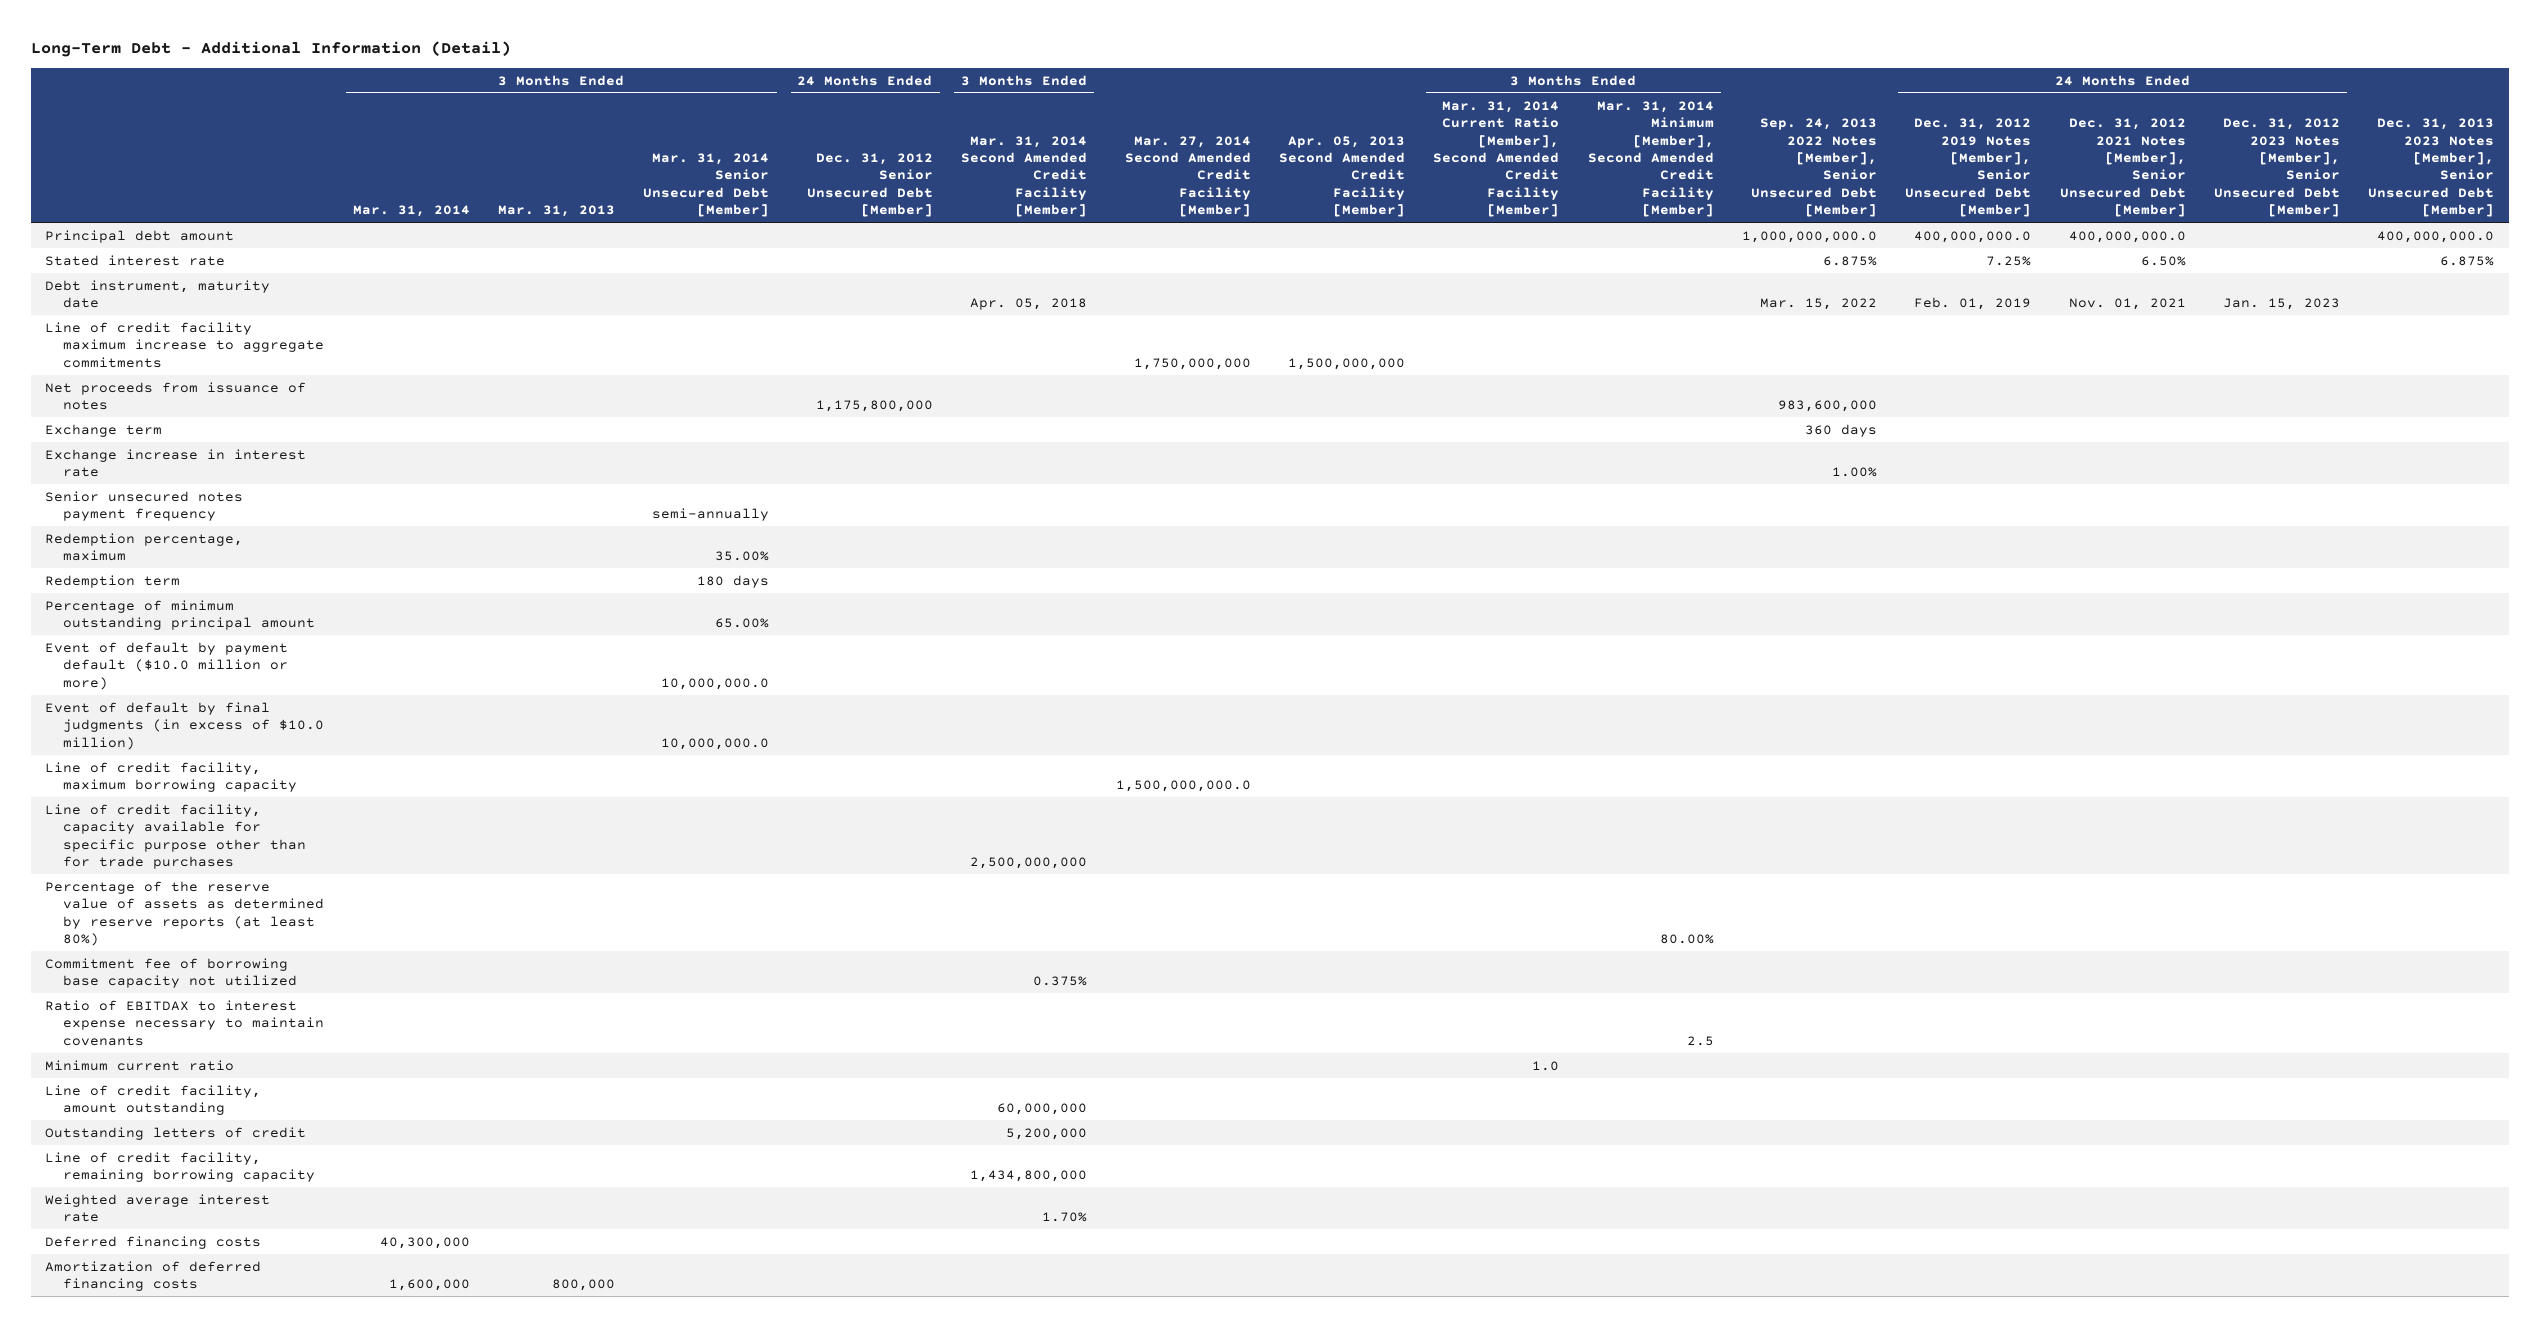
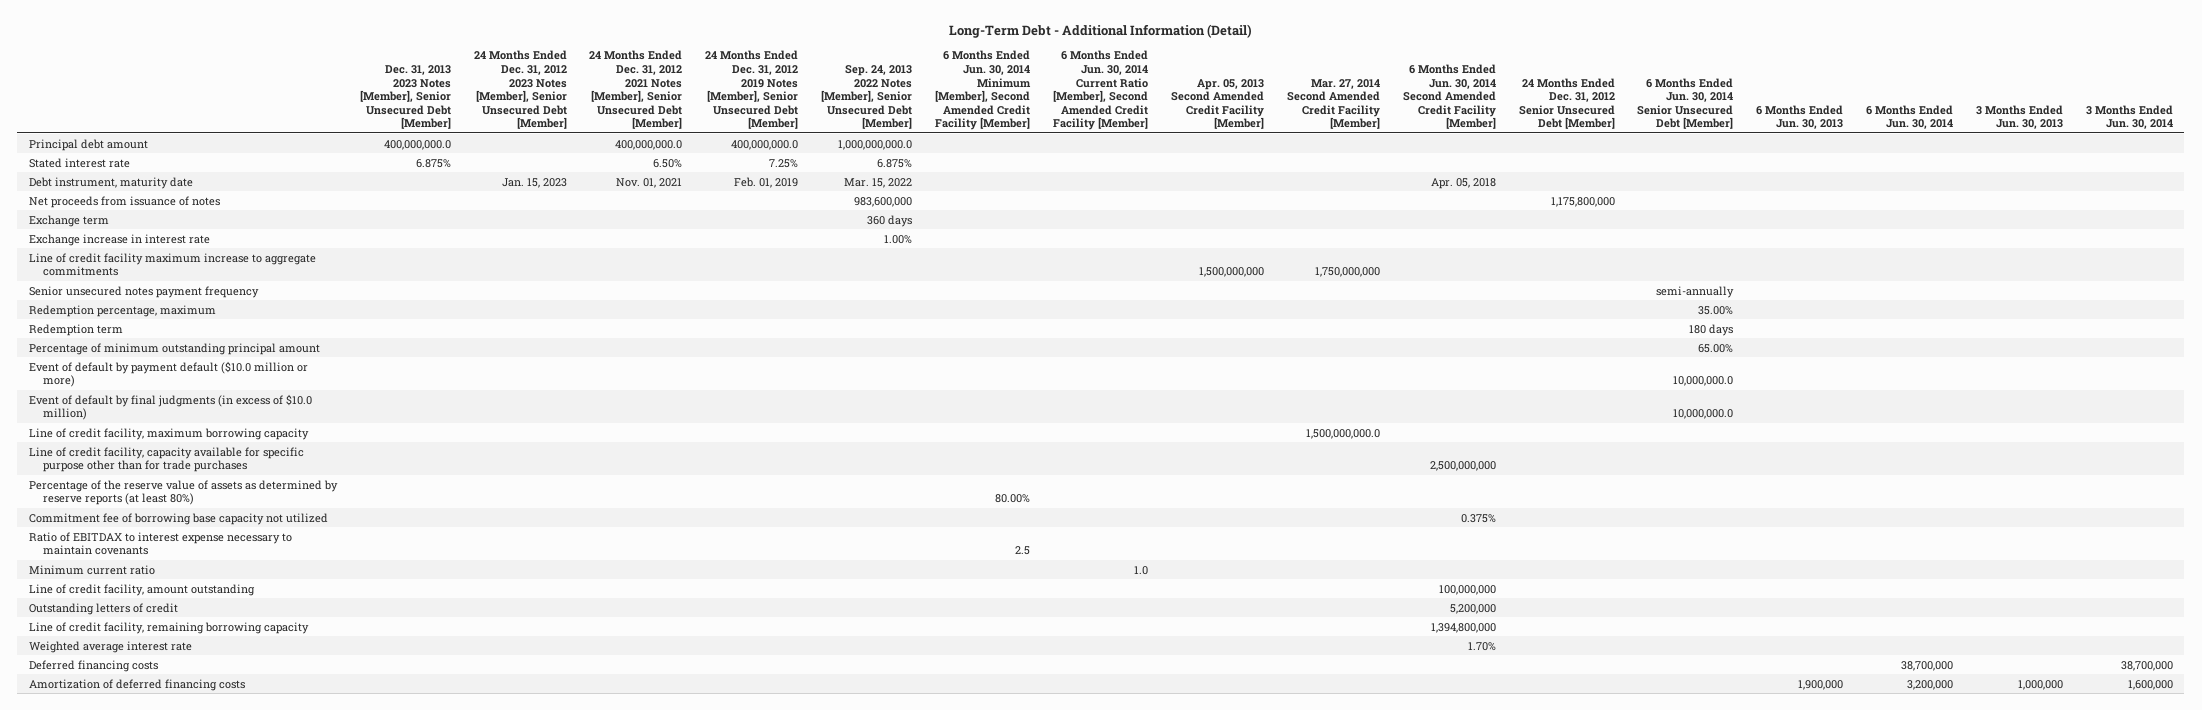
- | 3 Months Ended Mar. 31, 2014 | 3 Months Ended Mar. 31, 2013 | 3 Months Ended Mar. 31, 2014 Senior Unsecured Debt [Member] | 24 Months Ended Dec. 31, 2012 Senior Unsecured Debt [Member] | 3 Months Ended Mar. 31, 2014 Second Amended Credit Facility [Member] | Mar. 27, 2014 Second Amended Credit Facility [Member] | Apr. 05, 2013 Second Amended Credit Facility [Member] | 3 Months Ended Mar. 31, 2014 Current Ratio [Member], Second Amended Credit Facility [Member] | 3 Months Ended Mar. 31, 2014 Minimum [Member], Second Amended Credit Facility [Member] | Sep. 24, 2013 2022 Notes [Member], Senior Unsecured Debt [Member] | 24 Months Ended Dec. 31, 2012 2019 Notes [Member], Senior Unsecured Debt [Member] | 24 Months Ended Dec. 31, 2012 2021 Notes [Member], Senior Unsecured Debt [Member] | 24 Months Ended Dec. 31, 2012 2023 Notes [Member], Senior Unsecured Debt [Member] | Dec. 31, 2013 2023 Notes [Member], Senior Unsecured Debt [Member]
+ | Dec. 31, 2013 2023 Notes [Member], Senior Unsecured Debt [Member] | 24 Months Ended Dec. 31, 2012 2023 Notes [Member], Senior Unsecured Debt [Member] | 24 Months Ended Dec. 31, 2012 2021 Notes [Member], Senior Unsecured Debt [Member] | 24 Months Ended Dec. 31, 2012 2019 Notes [Member], Senior Unsecured Debt [Member] | Sep. 24, 2013 2022 Notes [Member], Senior Unsecured Debt [Member] | 6 Months Ended Jun. 30, 2014 Minimum [Member], Second Amended Credit Facility [Member] | 6 Months Ended Jun. 30, 2014 Current Ratio [Member], Second Amended Credit Facility [Member] | Apr. 05, 2013 Second Amended Credit Facility [Member] | Mar. 27, 2014 Second Amended Credit Facility [Member] | 6 Months Ended Jun. 30, 2014 Second Amended Credit Facility [Member] | 24 Months Ended Dec. 31, 2012 Senior Unsecured Debt [Member] | 6 Months Ended Jun. 30, 2014 Senior Unsecured Debt [Member] | 6 Months Ended Jun. 30, 2013 | 6 Months Ended Jun. 30, 2014 | 3 Months Ended Jun. 30, 2013 | 3 Months Ended Jun. 30, 2014
moved down: Line of credit facility maximum increase to aggregate commitments | | | | | | | | 1,500,000,000 | 1,750,000,000 | | | | | | |

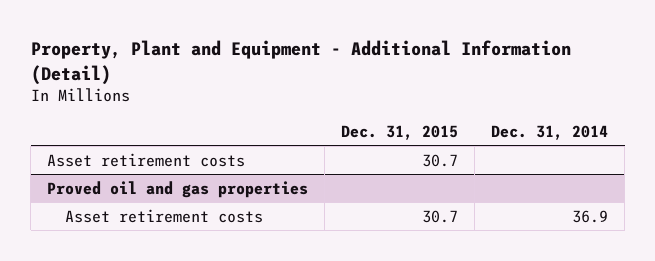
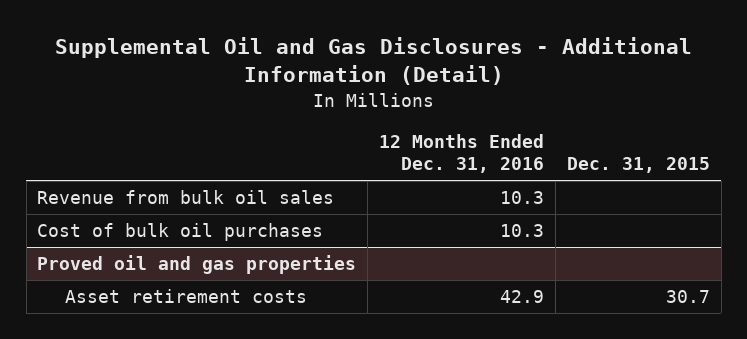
- Property, Plant and Equipment - Additional Information (Detail)
+ Supplemental Oil and Gas Disclosures - Additional Information (Detail)
- | Dec. 31, 2015 | Dec. 31, 2014
+ | 12 Months Ended Dec. 31, 2016 | Dec. 31, 2015
- Asset retirement costs | 30.7 |
+ Revenue from bulk oil sales | 10.3 |
+ Cost of bulk oil purchases | 10.3 |

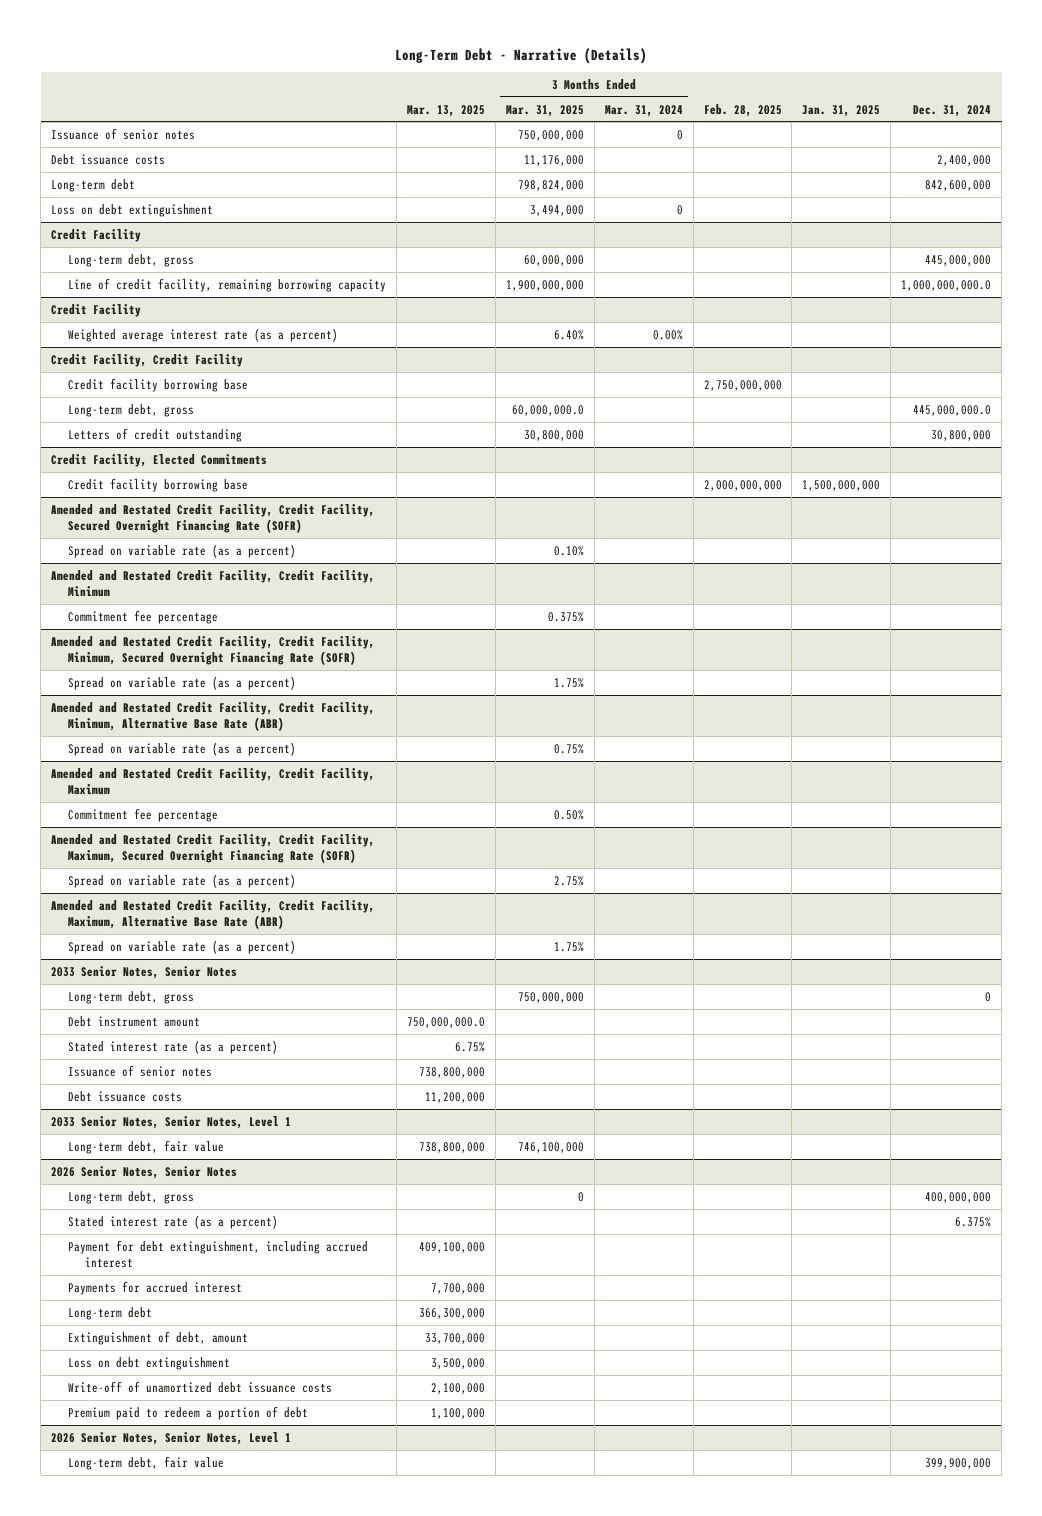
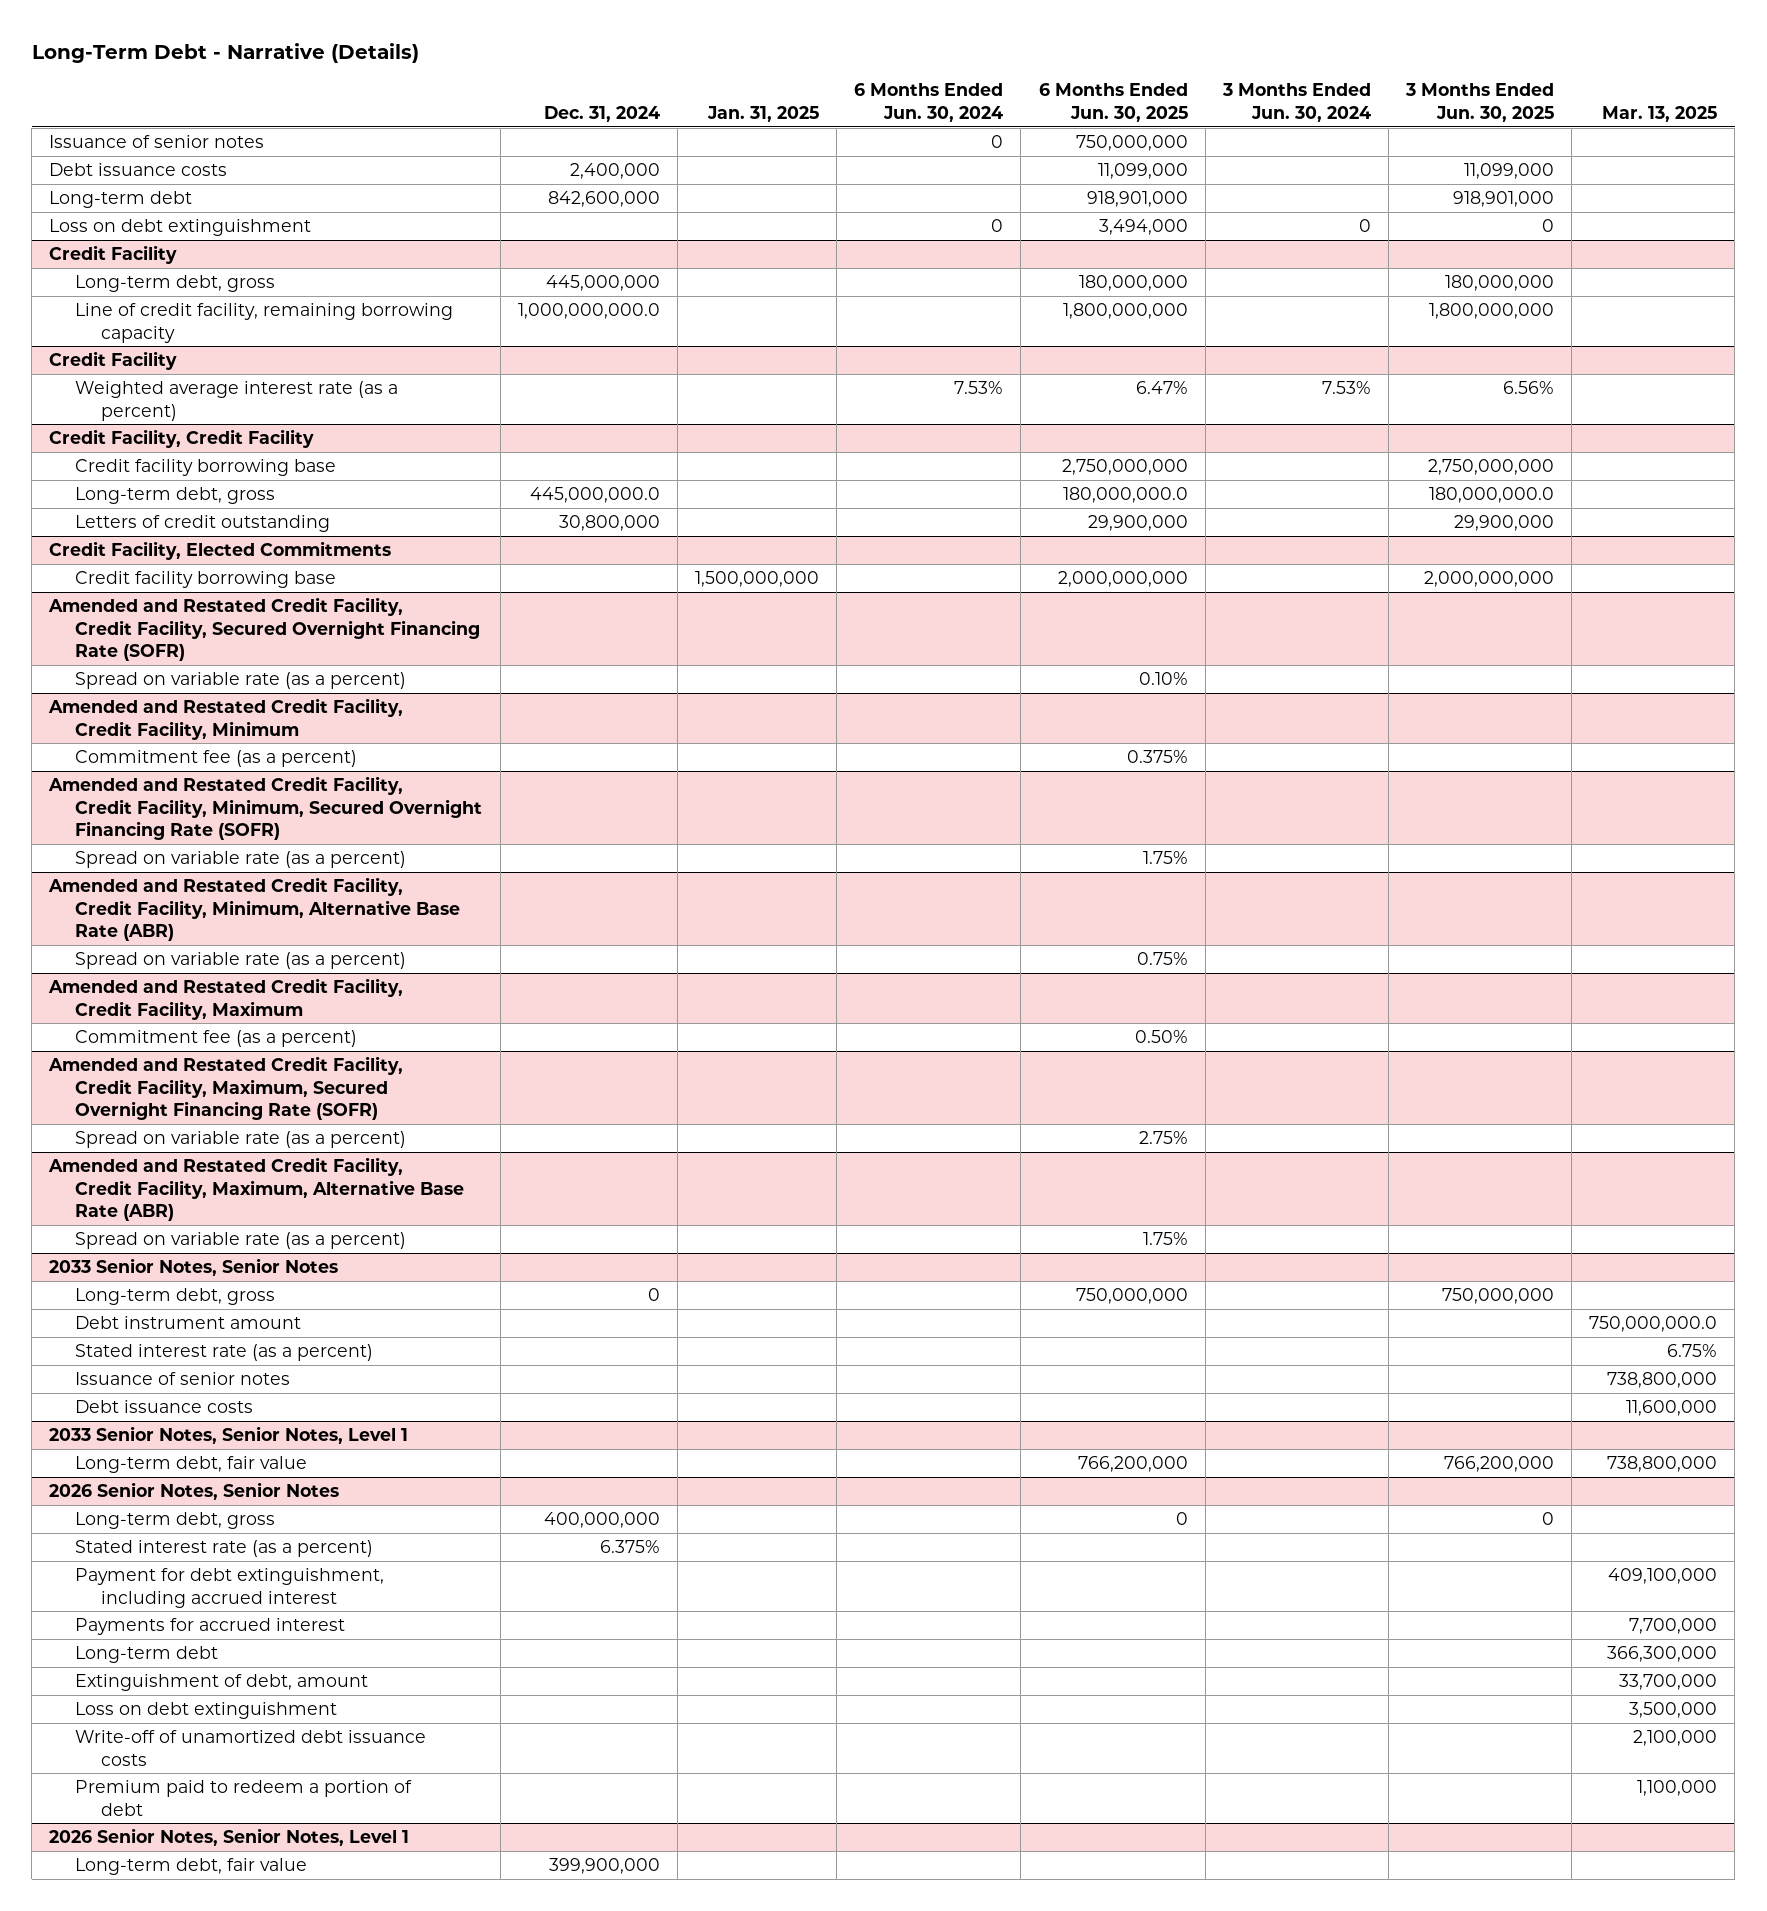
- | Mar. 13, 2025 | 3 Months Ended Mar. 31, 2025 | 3 Months Ended Mar. 31, 2024 | Feb. 28, 2025 | Jan. 31, 2025 | Dec. 31, 2024
+ | Dec. 31, 2024 | Jan. 31, 2025 | 6 Months Ended Jun. 30, 2024 | 6 Months Ended Jun. 30, 2025 | 3 Months Ended Jun. 30, 2024 | 3 Months Ended Jun. 30, 2025 | Mar. 13, 2025
@ Amended and Restated Credit Facility, Credit Facility, Minimum
- Commitment fee percentage | | 0.375% | | | |
+ Commitment fee (as a percent) | | | | 0.375% | | |
@ Amended and Restated Credit Facility, Credit Facility, Maximum
- Commitment fee percentage | | 0.50% | | | |
+ Commitment fee (as a percent) | | | | 0.50% | | |
@ 2033 Senior Notes, Senior Notes
- Debt issuance costs | 11,200,000 | | | | |
+ Debt issuance costs | | | | | | | 11,600,000

